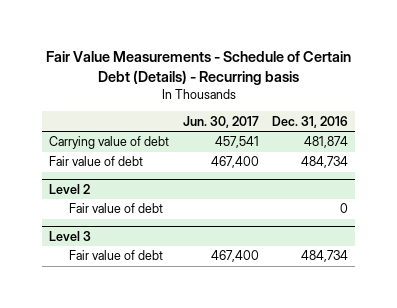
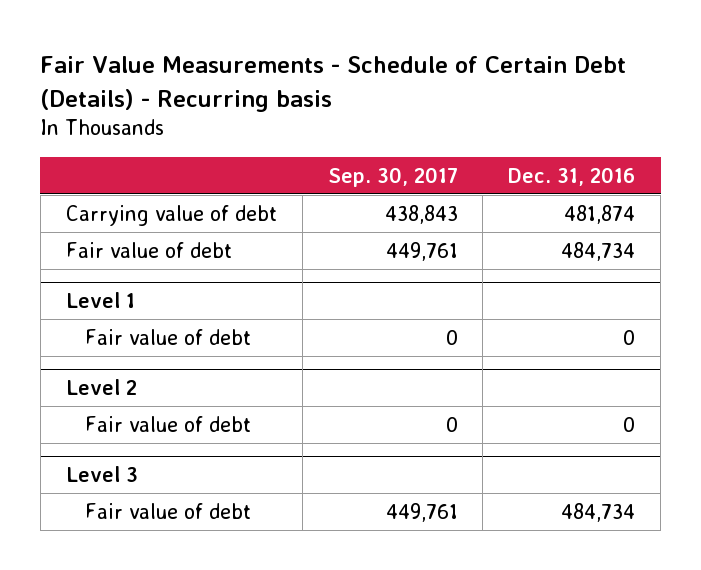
- | Jun. 30, 2017 | Dec. 31, 2016
+ | Sep. 30, 2017 | Dec. 31, 2016
+ Level 1
+ Fair value of debt | 0 | 0

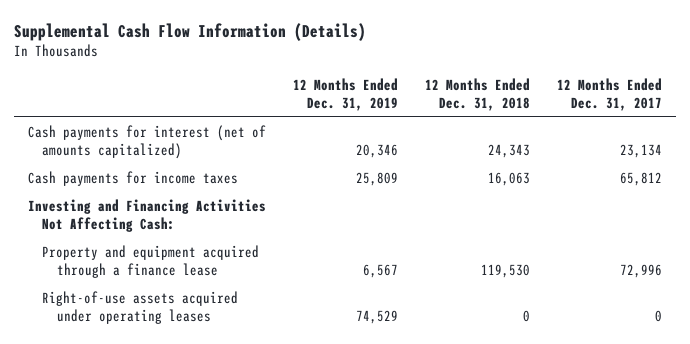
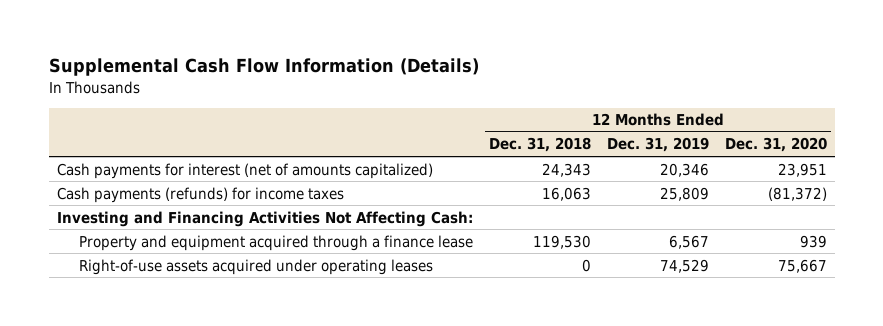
- | 12 Months Ended Dec. 31, 2019 | 12 Months Ended Dec. 31, 2018 | 12 Months Ended Dec. 31, 2017
+ | 12 Months Ended Dec. 31, 2018 | 12 Months Ended Dec. 31, 2019 | 12 Months Ended Dec. 31, 2020
- Cash payments for income taxes | 25,809 | 16,063 | 65,812
+ Cash payments (refunds) for income taxes | 16,063 | 25,809 | (81,372)

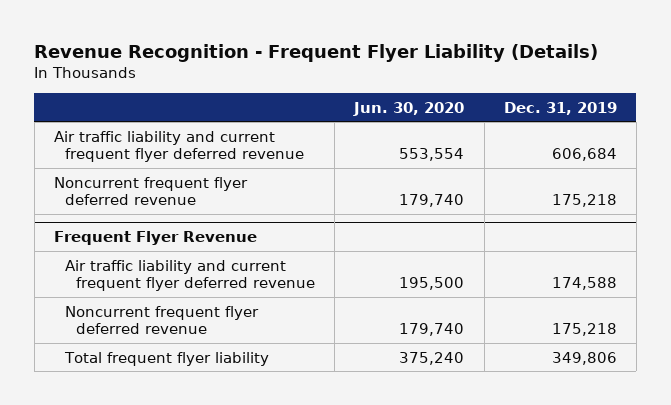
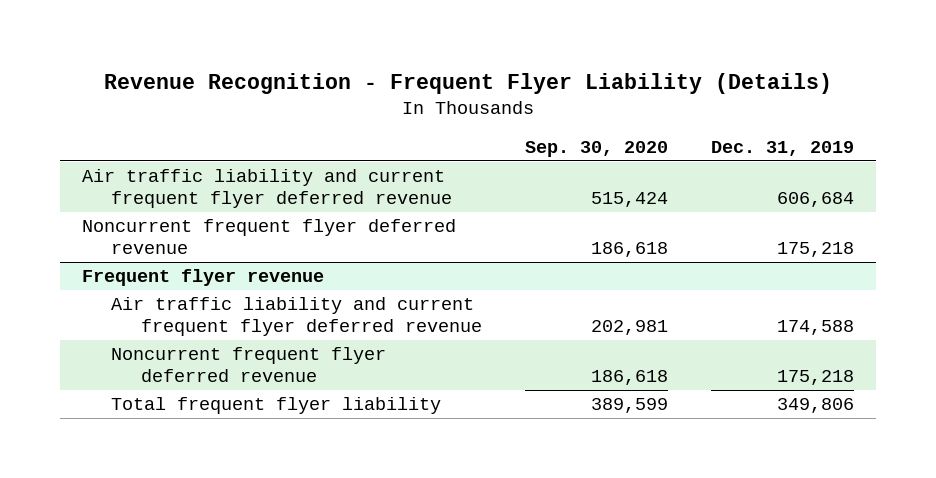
- | Jun. 30, 2020 | Dec. 31, 2019
+ | Sep. 30, 2020 | Dec. 31, 2019
- Frequent Flyer Revenue
+ Frequent flyer revenue

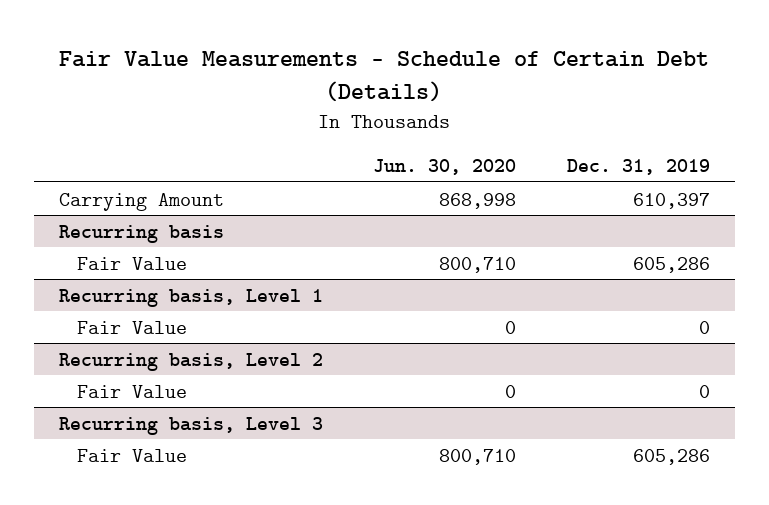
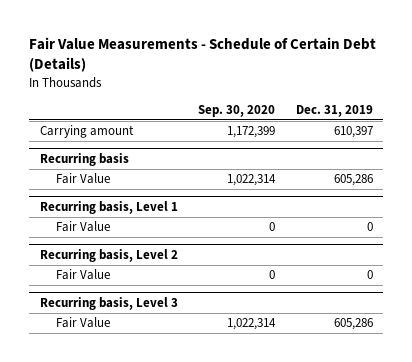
- | Jun. 30, 2020 | Dec. 31, 2019
+ | Sep. 30, 2020 | Dec. 31, 2019
- Carrying Amount | 868,998 | 610,397
+ Carrying amount | 1,172,399 | 610,397

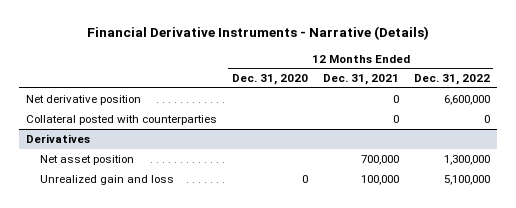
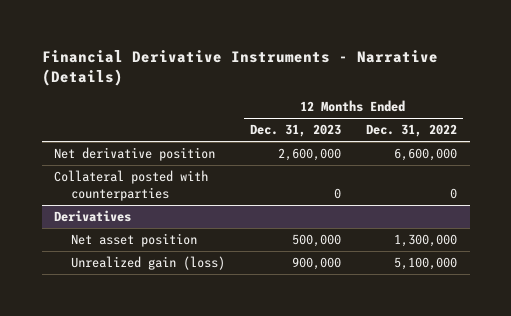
- | 12 Months Ended Dec. 31, 2020 | 12 Months Ended Dec. 31, 2021 | 12 Months Ended Dec. 31, 2022
+ | 12 Months Ended Dec. 31, 2023 | 12 Months Ended Dec. 31, 2022
@ Derivatives
- Unrealized gain and loss | 0 | 100,000 | 5,100,000
+ Unrealized gain (loss) | 900,000 | 5,100,000

